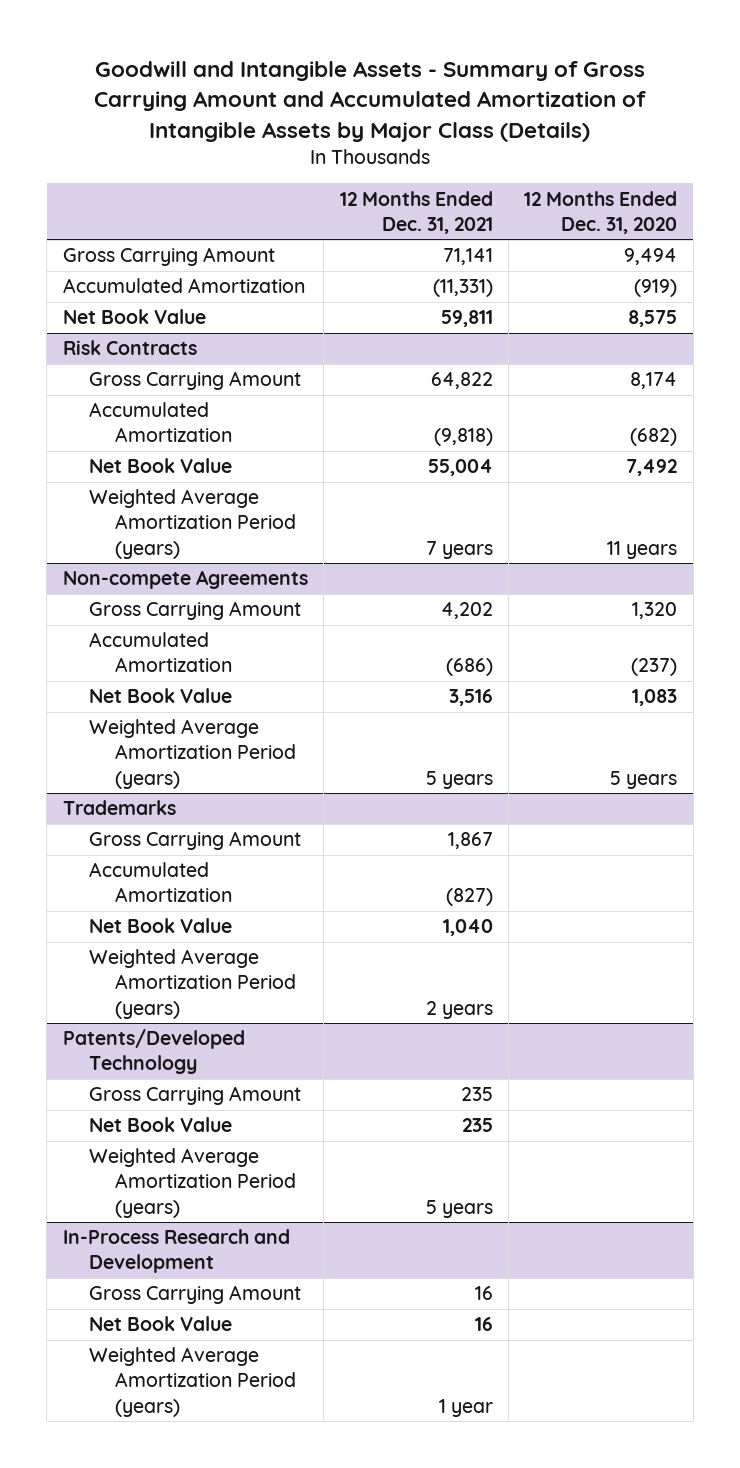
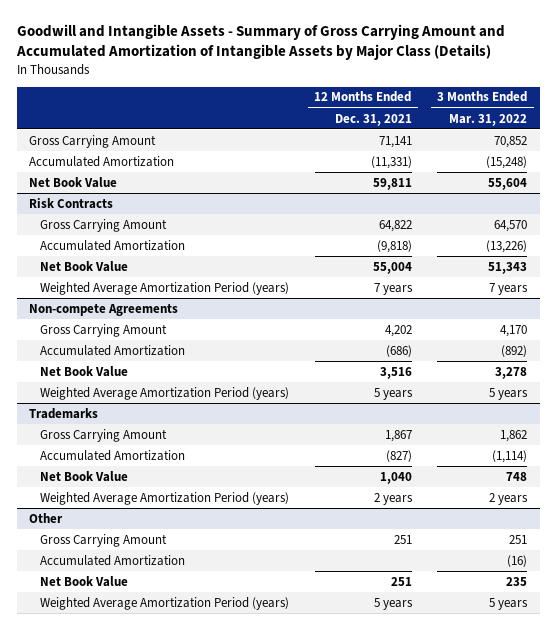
- | 12 Months Ended Dec. 31, 2021 | 12 Months Ended Dec. 31, 2020
+ | 12 Months Ended Dec. 31, 2021 | 3 Months Ended Mar. 31, 2022
- Patents/Developed Technology
- Gross Carrying Amount | 235 |
- Net Book Value | 235 |
+ Other
+ Gross Carrying Amount | 251 | 251
+ Accumulated Amortization | | (16)
+ Net Book Value | 251 | 235
- In-Process Research and Development
- Gross Carrying Amount | 16 |
- Net Book Value | 16 |
- Weighted Average Amortization Period (years) | 1 year |

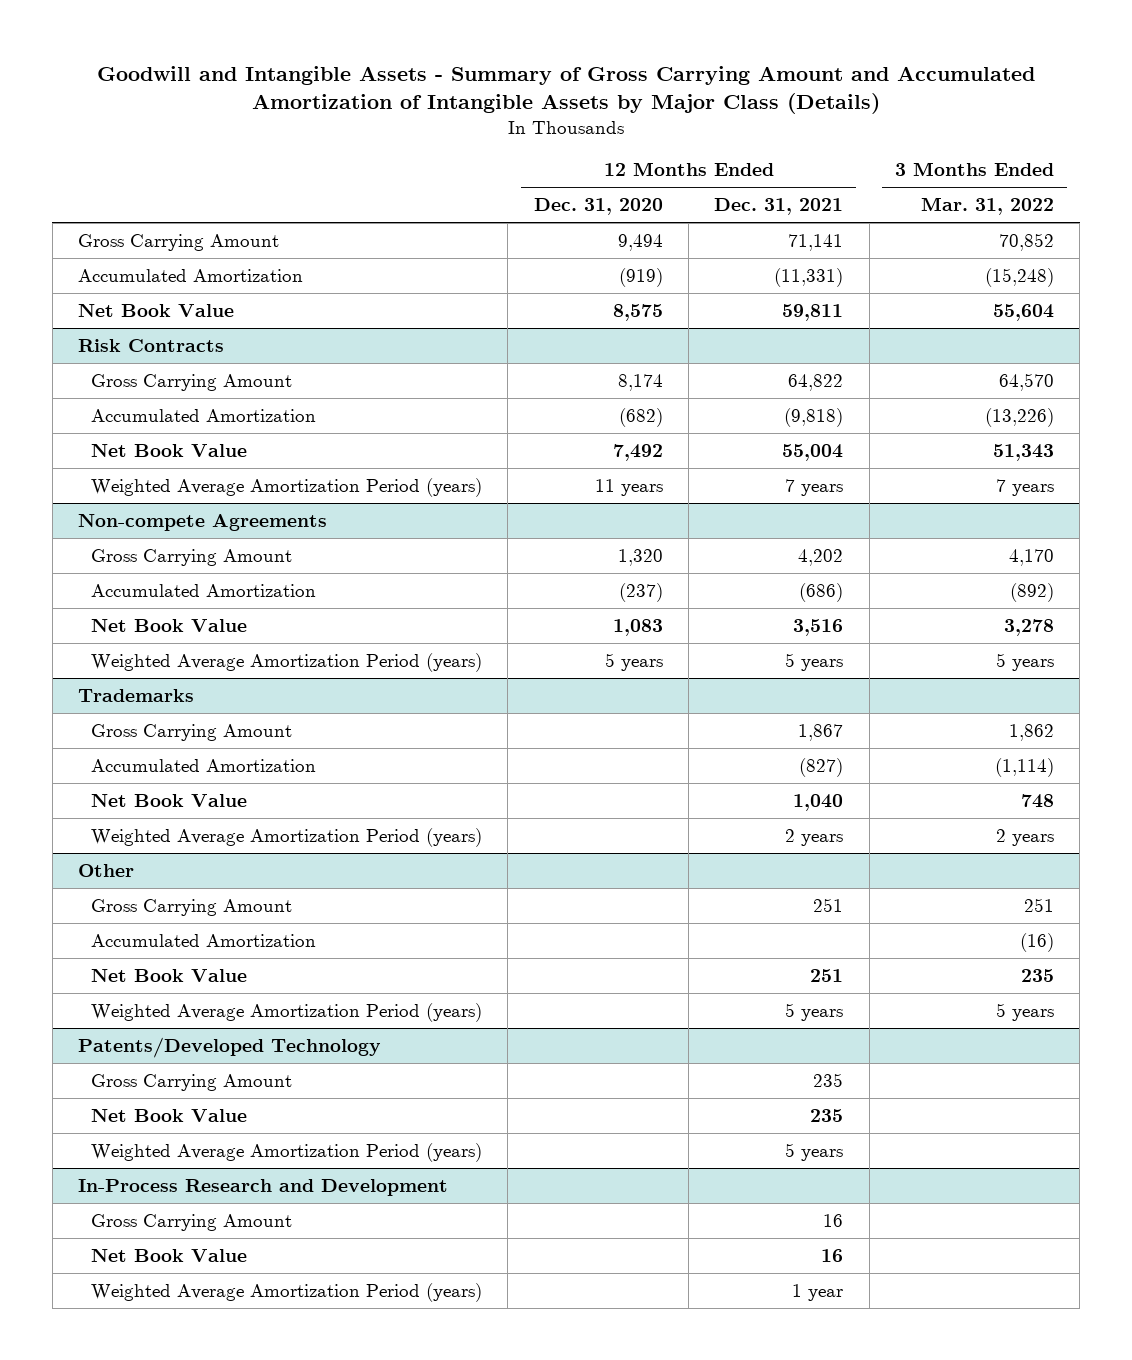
- | 12 Months Ended Dec. 31, 2021 | 3 Months Ended Mar. 31, 2022
+ | 12 Months Ended Dec. 31, 2020 | 12 Months Ended Dec. 31, 2021 | 3 Months Ended Mar. 31, 2022
+ Patents/Developed Technology
+ Gross Carrying Amount | | 235 |
+ Net Book Value | | 235 |
+ Weighted Average Amortization Period (years) | | 5 years |
+ In-Process Research and Development
+ Gross Carrying Amount | | 16 |
+ Net Book Value | | 16 |
+ Weighted Average Amortization Period (years) | | 1 year |

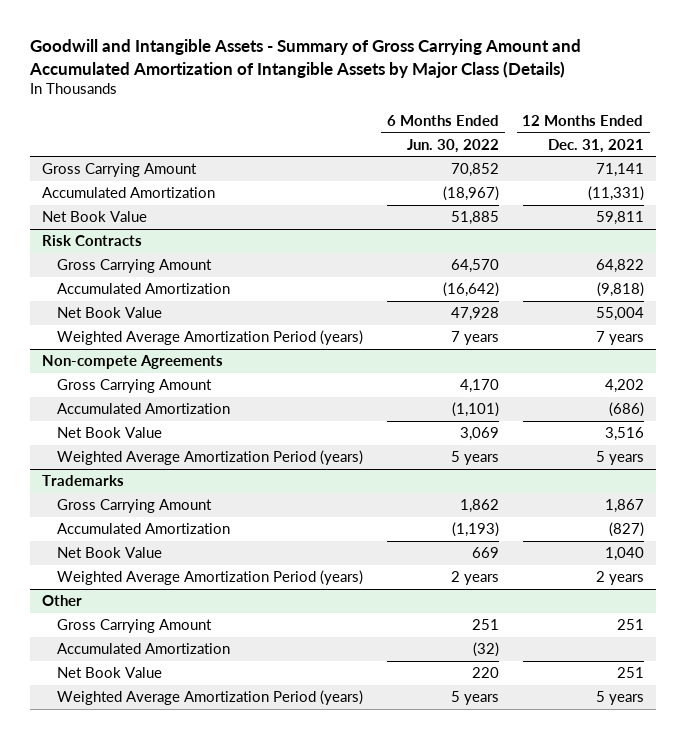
- | 12 Months Ended Dec. 31, 2020 | 12 Months Ended Dec. 31, 2021 | 3 Months Ended Mar. 31, 2022
+ | 6 Months Ended Jun. 30, 2022 | 12 Months Ended Dec. 31, 2021
- Patents/Developed Technology
- Gross Carrying Amount | | 235 |
- Net Book Value | | 235 |
- Weighted Average Amortization Period (years) | | 5 years |
- In-Process Research and Development
- Gross Carrying Amount | | 16 |
- Net Book Value | | 16 |
- Weighted Average Amortization Period (years) | | 1 year |

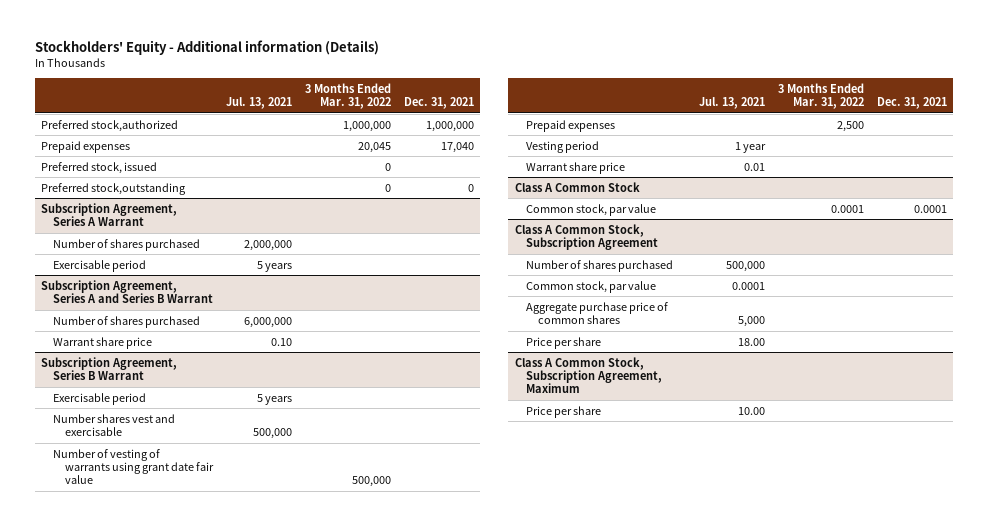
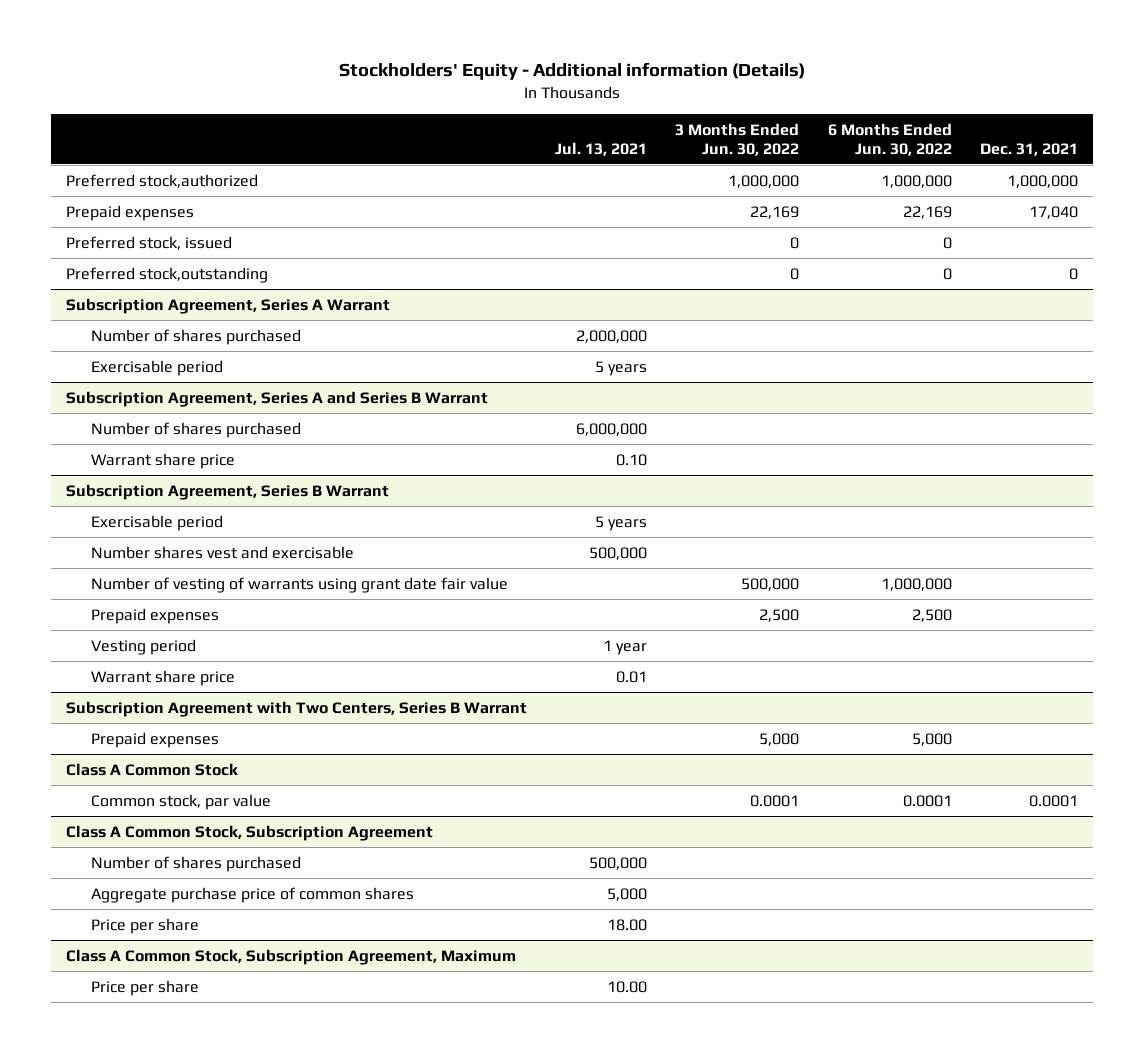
- | Jul. 13, 2021 | 3 Months Ended Mar. 31, 2022 | Dec. 31, 2021
+ | Jul. 13, 2021 | 3 Months Ended Jun. 30, 2022 | 6 Months Ended Jun. 30, 2022 | Dec. 31, 2021
+ Subscription Agreement with Two Centers, Series B Warrant
+ Prepaid expenses | | 5,000 | 5,000 |
@ Class A Common Stock, Subscription Agreement
- Common stock, par value | 0.0001 | |

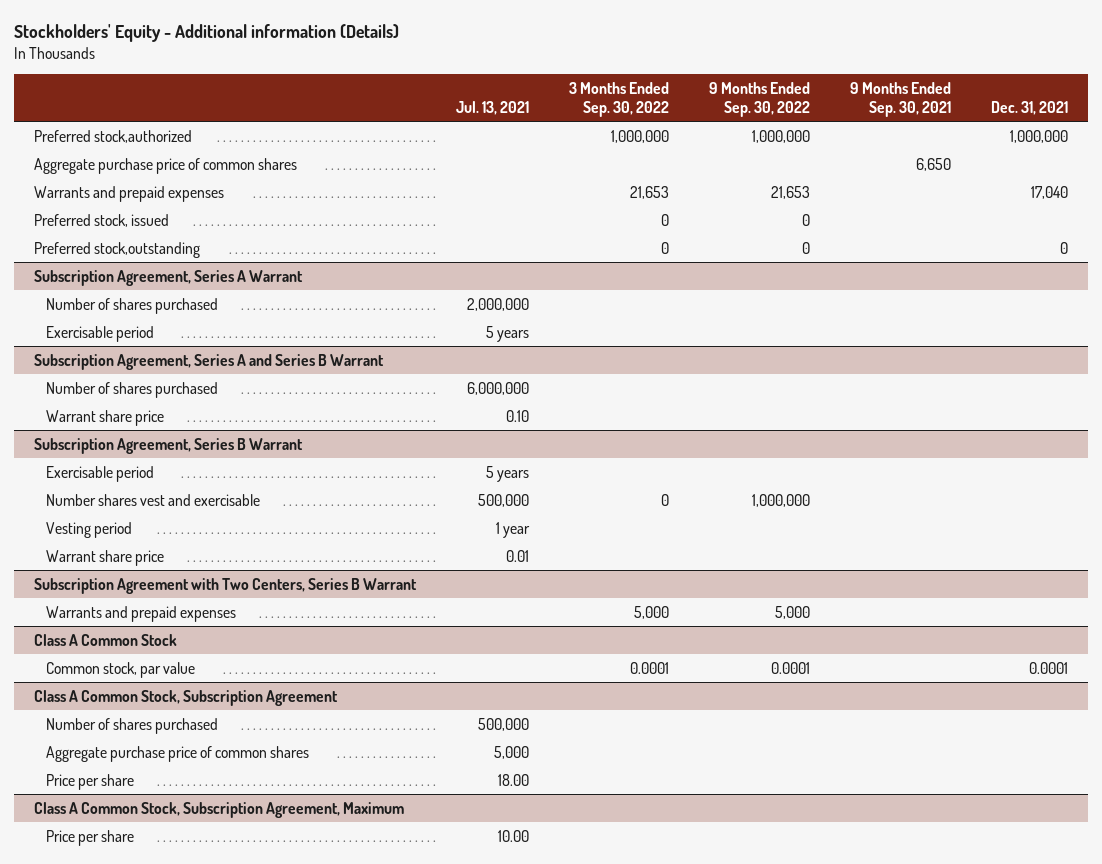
- | Jul. 13, 2021 | 3 Months Ended Jun. 30, 2022 | 6 Months Ended Jun. 30, 2022 | Dec. 31, 2021
+ | Jul. 13, 2021 | 3 Months Ended Sep. 30, 2022 | 9 Months Ended Sep. 30, 2022 | 9 Months Ended Sep. 30, 2021 | Dec. 31, 2021
- Prepaid expenses | | 22,169 | 22,169 | 17,040
+ Aggregate purchase price of common shares | | | | 6,650 |
+ Warrants and prepaid expenses | | 21,653 | 21,653 | | 17,040
@ Subscription Agreement, Series B Warrant
- Number of vesting of warrants using grant date fair value | | 500,000 | 1,000,000 |
- Prepaid expenses | | 2,500 | 2,500 |
@ Subscription Agreement with Two Centers, Series B Warrant
- Prepaid expenses | | 5,000 | 5,000 |
+ Warrants and prepaid expenses | | 5,000 | 5,000 | |

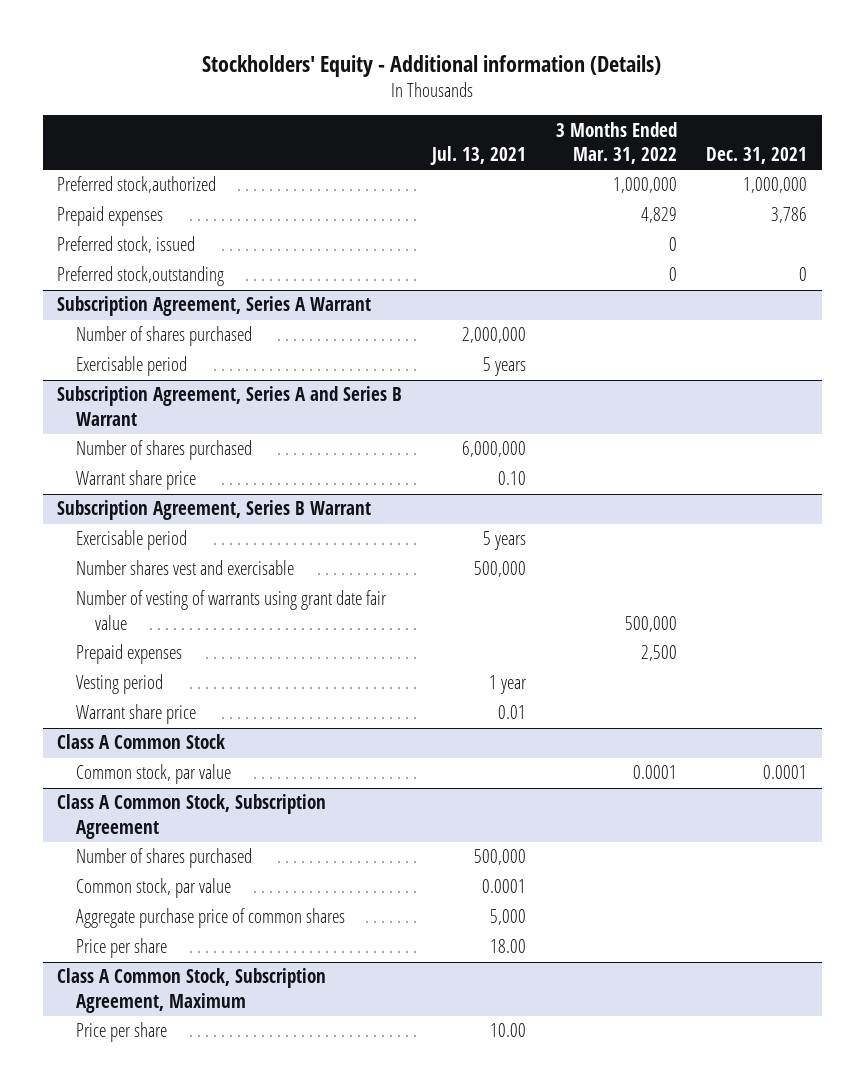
- | Jul. 13, 2021 | 3 Months Ended Sep. 30, 2022 | 9 Months Ended Sep. 30, 2022 | 9 Months Ended Sep. 30, 2021 | Dec. 31, 2021
+ | Jul. 13, 2021 | 3 Months Ended Mar. 31, 2022 | Dec. 31, 2021
- Aggregate purchase price of common shares | | | | 6,650 |
- Warrants and prepaid expenses | | 21,653 | 21,653 | | 17,040
+ Prepaid expenses | | 4,829 | 3,786
@ Subscription Agreement, Series B Warrant
+ Number of vesting of warrants using grant date fair value | | 500,000 |
+ Prepaid expenses | | 2,500 |
- Subscription Agreement with Two Centers, Series B Warrant
- Warrants and prepaid expenses | | 5,000 | 5,000 | |
@ Class A Common Stock, Subscription Agreement
+ Common stock, par value | 0.0001 | |

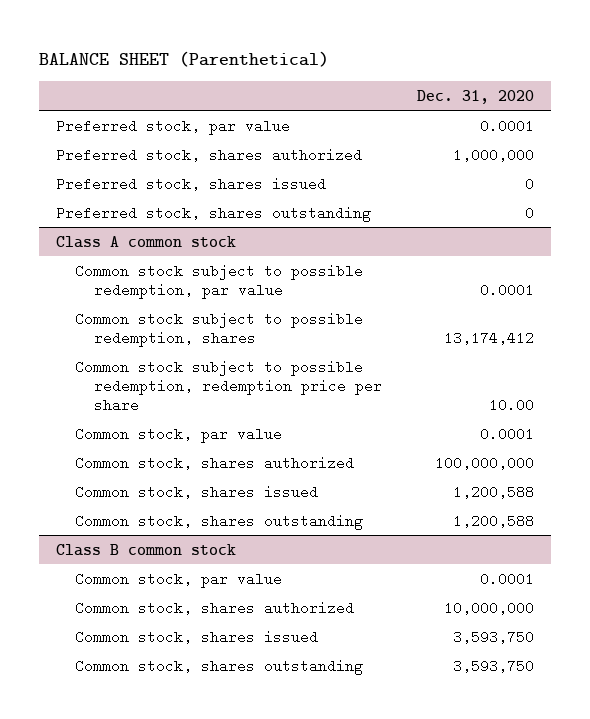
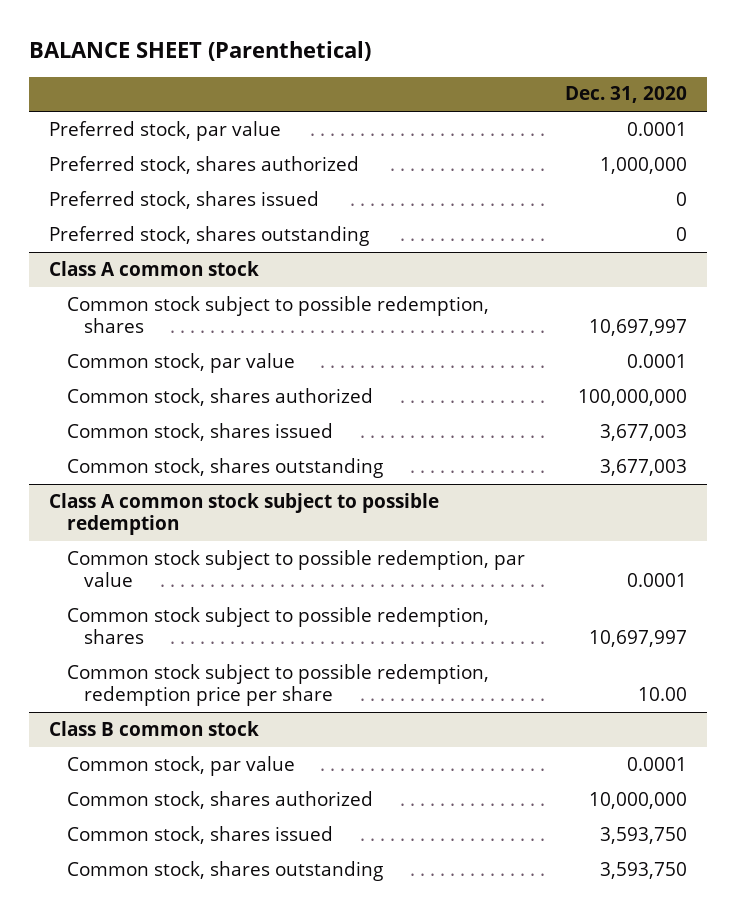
@ Class A common stock
- Common stock subject to possible redemption, par value | 0.0001
- Common stock subject to possible redemption, shares | 13,174,412
- Common stock subject to possible redemption, redemption price per share | 10.00
+ Common stock subject to possible redemption, shares | 10,697,997
- Common stock, shares issued | 1,200,588
- Common stock, shares outstanding | 1,200,588
+ Common stock, shares issued | 3,677,003
+ Common stock, shares outstanding | 3,677,003
+ Class A common stock subject to possible redemption
+ Common stock subject to possible redemption, par value | 0.0001
+ Common stock subject to possible redemption, shares | 10,697,997
+ Common stock subject to possible redemption, redemption price per share | 10.00

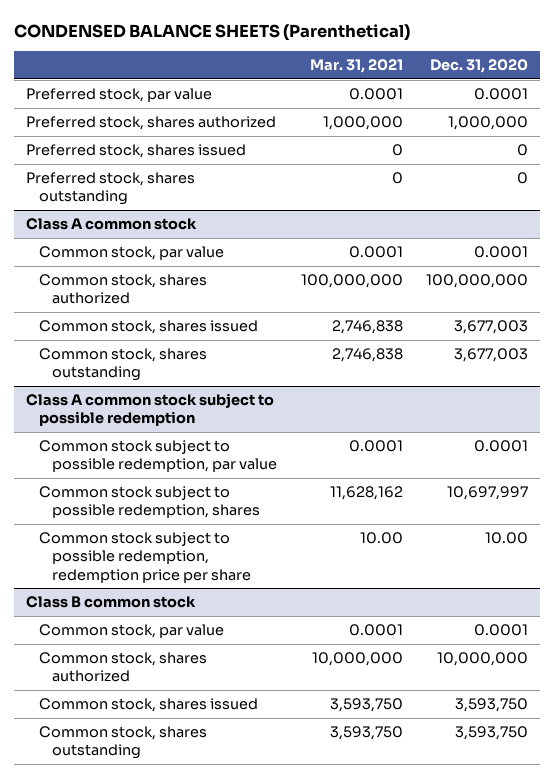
- BALANCE SHEET (Parenthetical)
+ CONDENSED BALANCE SHEETS (Parenthetical)
- | Dec. 31, 2020
+ | Mar. 31, 2021 | Dec. 31, 2020
@ Class A common stock
- Common stock subject to possible redemption, shares | 10,697,997

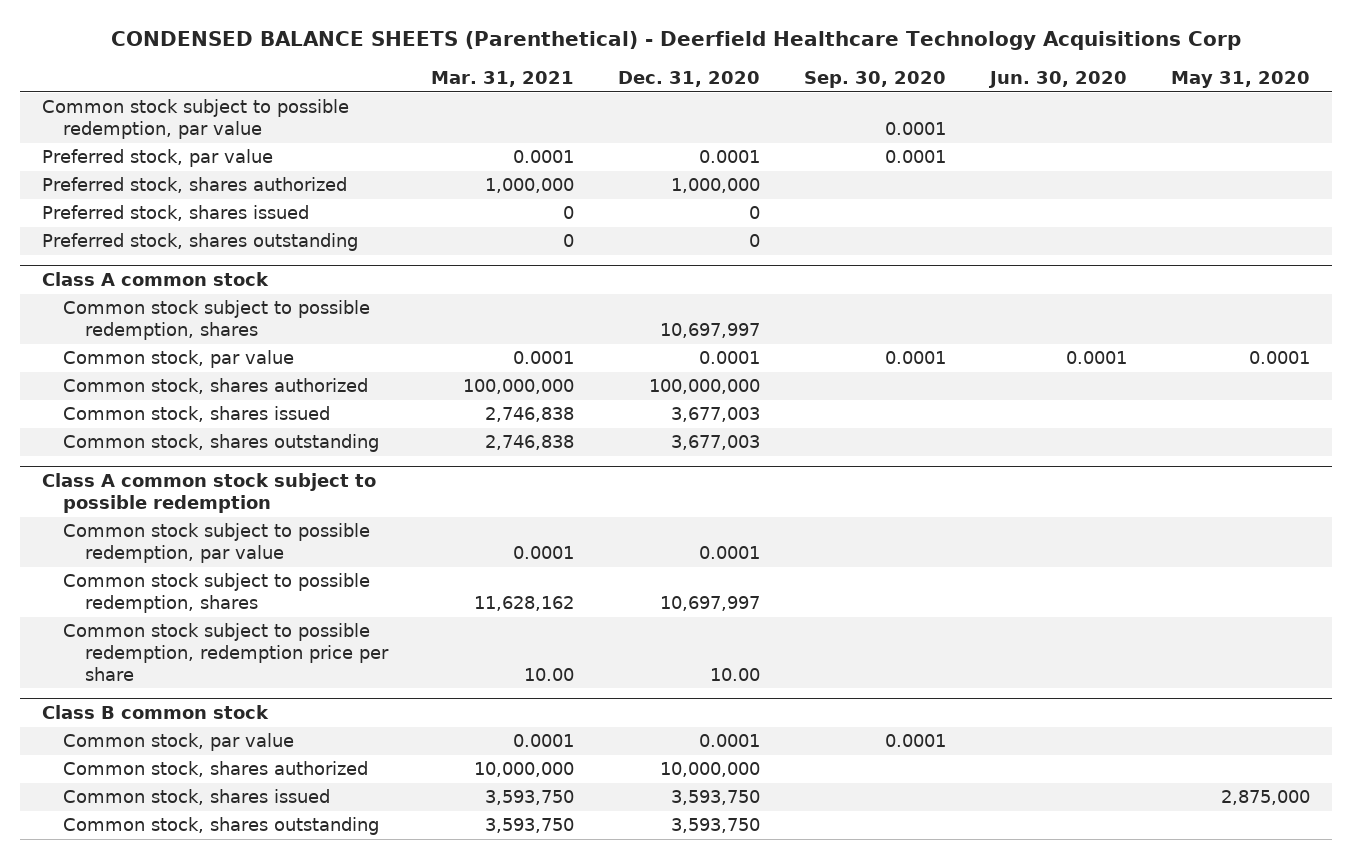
- CONDENSED BALANCE SHEETS (Parenthetical)
+ CONDENSED BALANCE SHEETS (Parenthetical) - Deerfield Healthcare Technology Acquisitions Corp
- | Mar. 31, 2021 | Dec. 31, 2020
+ | Mar. 31, 2021 | Dec. 31, 2020 | Sep. 30, 2020 | Jun. 30, 2020 | May 31, 2020
+ Common stock subject to possible redemption, par value | | | 0.0001 | |
@ Class A common stock
+ Common stock subject to possible redemption, shares | | 10,697,997 | | |

